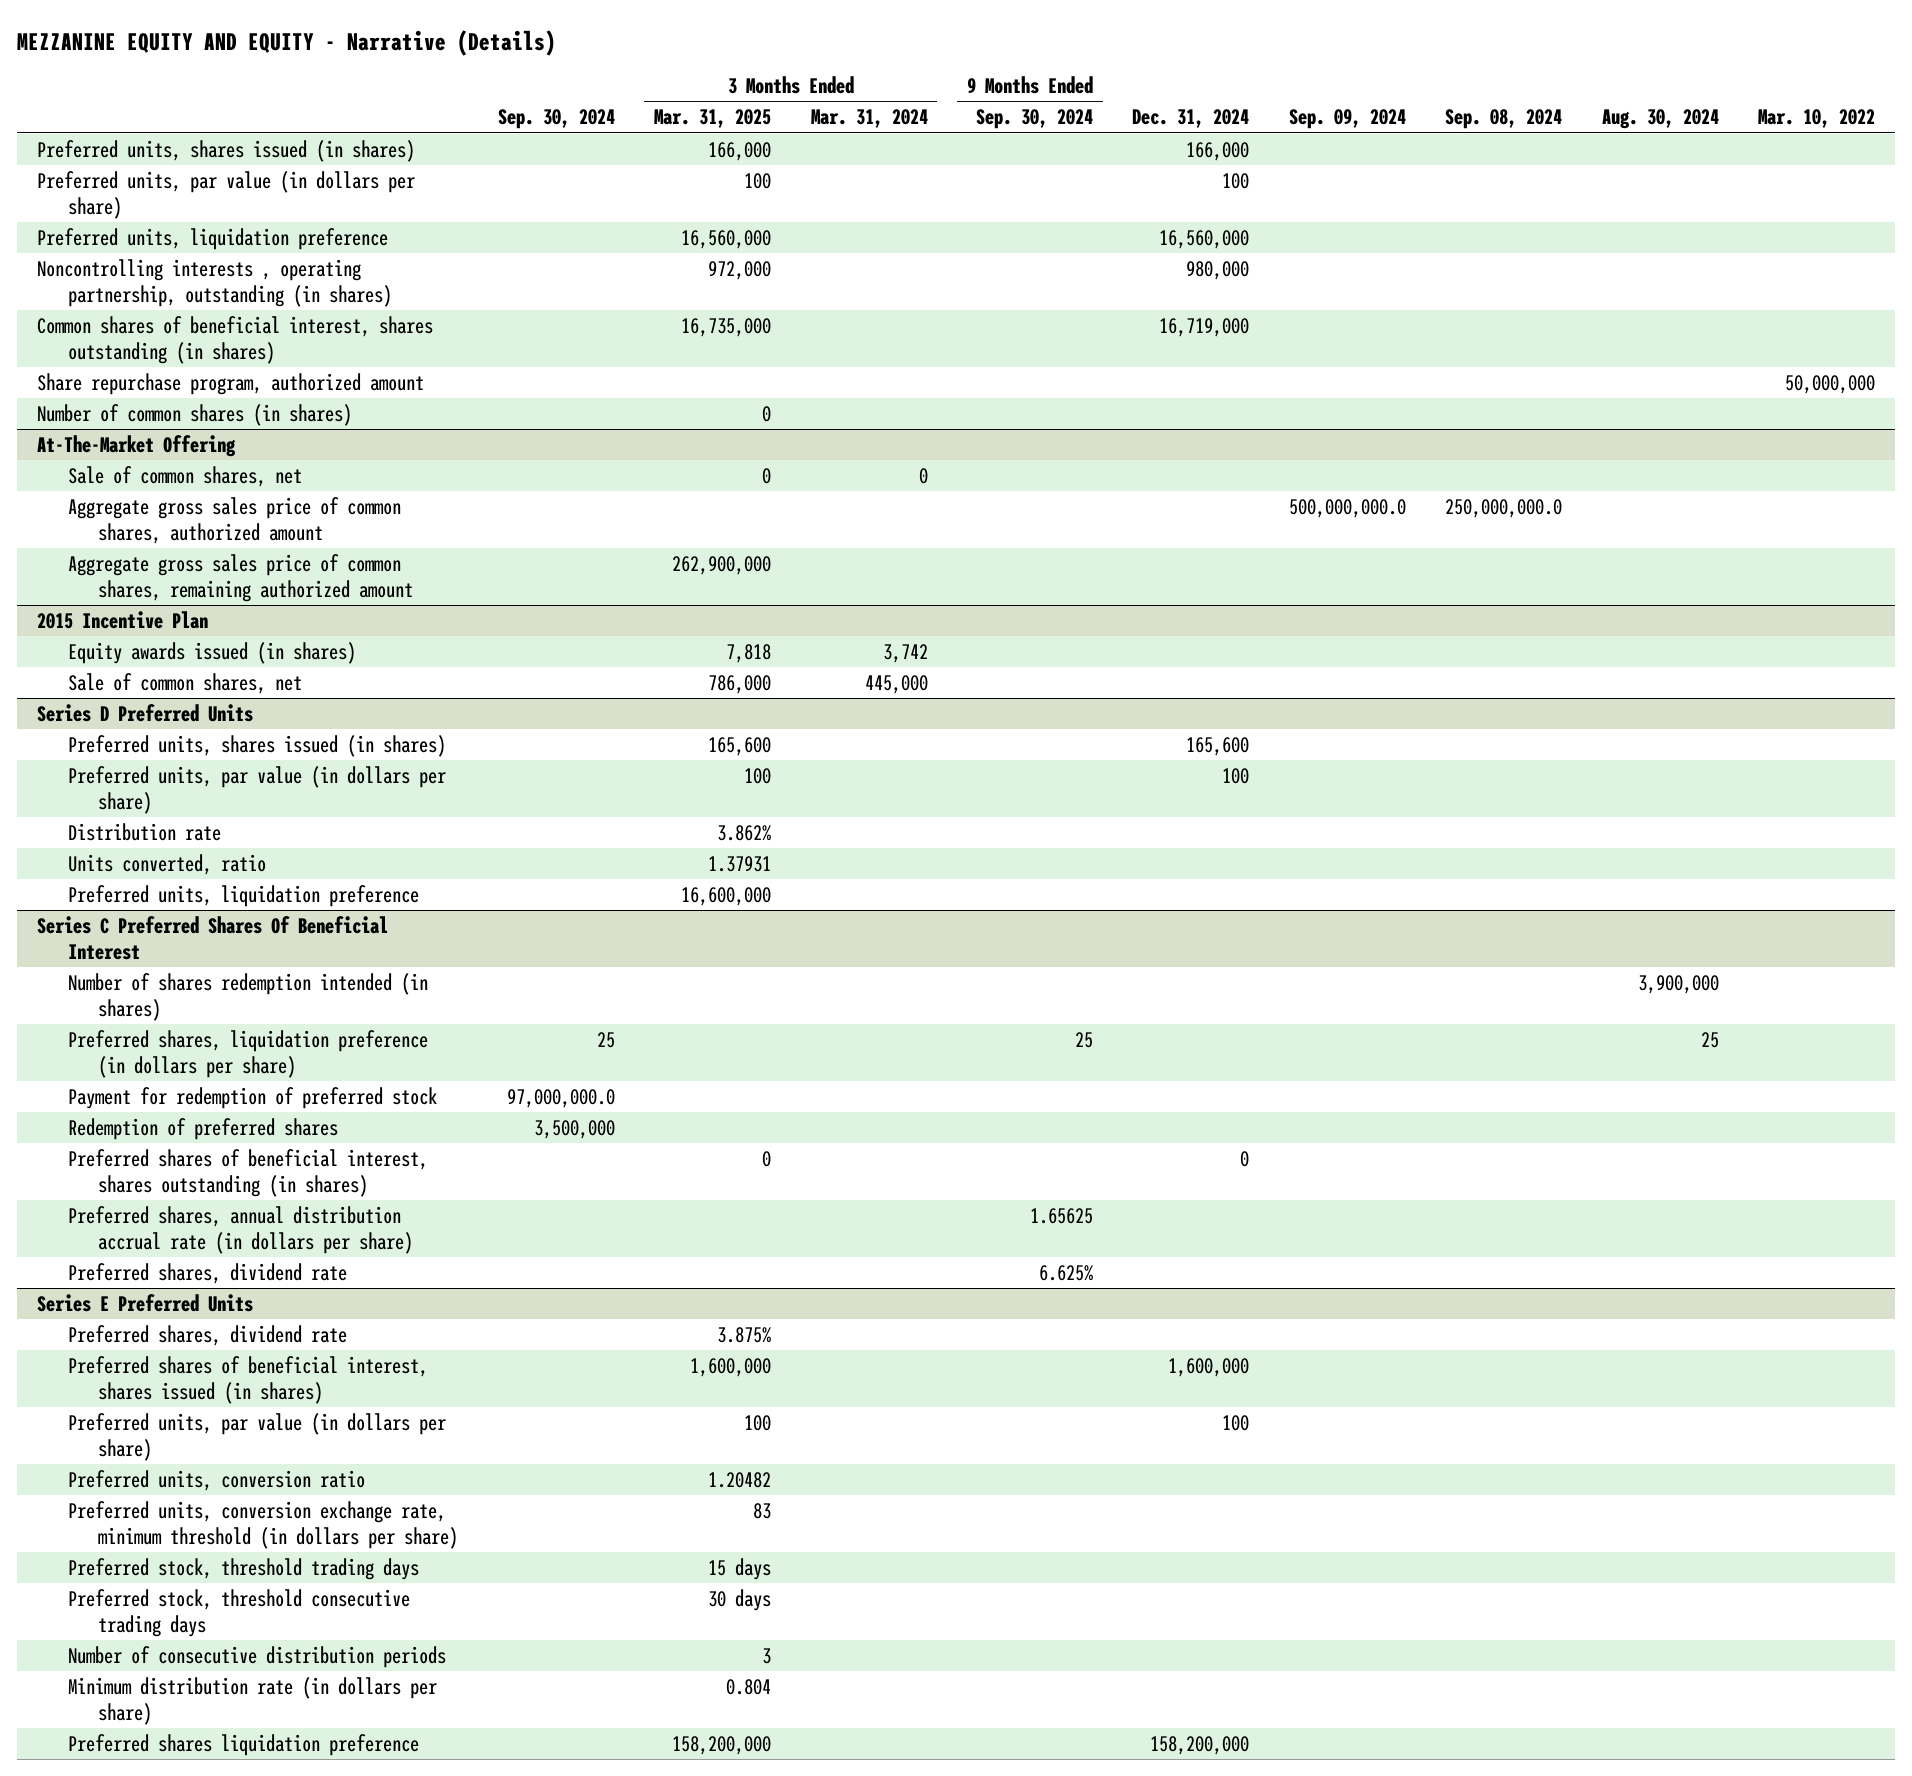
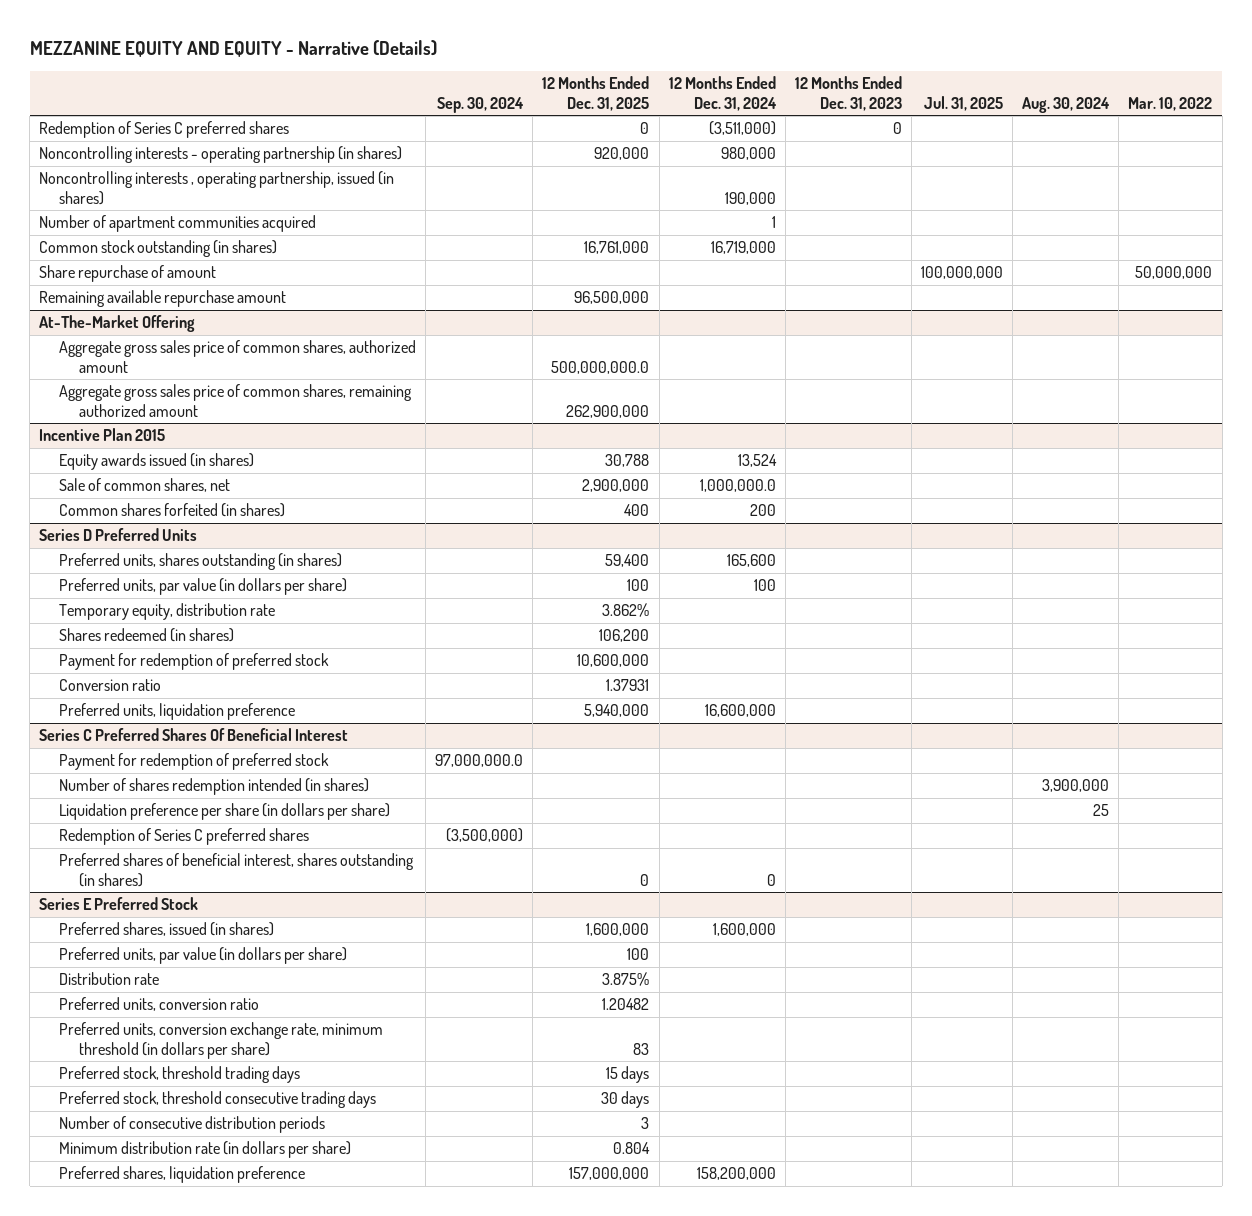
- | Sep. 30, 2024 | 3 Months Ended Mar. 31, 2025 | 3 Months Ended Mar. 31, 2024 | 9 Months Ended Sep. 30, 2024 | Dec. 31, 2024 | Sep. 09, 2024 | Sep. 08, 2024 | Aug. 30, 2024 | Mar. 10, 2022
+ | Sep. 30, 2024 | 12 Months Ended Dec. 31, 2025 | 12 Months Ended Dec. 31, 2024 | 12 Months Ended Dec. 31, 2023 | Jul. 31, 2025 | Aug. 30, 2024 | Mar. 10, 2022
- Preferred units, shares issued (in shares) | | 166,000 | | | 166,000 | | | |
- Preferred units, par value (in dollars per share) | | 100 | | | 100 | | | |
- Preferred units, liquidation preference | | 16,560,000 | | | 16,560,000 | | | |
- Noncontrolling interests , operating partnership, outstanding (in shares) | | 972,000 | | | 980,000 | | | |
- Common shares of beneficial interest, shares outstanding (in shares) | | 16,735,000 | | | 16,719,000 | | | |
- Share repurchase program, authorized amount | | | | | | | | | 50,000,000
- Number of common shares (in shares) | | 0 | | | | | | |
+ Redemption of Series C preferred shares | | 0 | (3,511,000) | 0 | | |
+ Noncontrolling interests - operating partnership (in shares) | | 920,000 | 980,000 | | | |
+ Noncontrolling interests , operating partnership, issued (in shares) | | | 190,000 | | | |
+ Number of apartment communities acquired | | | 1 | | | |
+ Common stock outstanding (in shares) | | 16,761,000 | 16,719,000 | | | |
+ Share repurchase of amount | | | | | 100,000,000 | | 50,000,000
+ Remaining available repurchase amount | | 96,500,000 | | | | |
@ At-The-Market Offering
- Sale of common shares, net | | 0 | 0 | | | | | |
- 2015 Incentive Plan
+ Incentive Plan 2015
+ Common shares forfeited (in shares) | | 400 | 200 | | | |
@ Series D Preferred Units
- Preferred units, shares issued (in shares) | | 165,600 | | | 165,600 | | | |
+ Preferred units, shares outstanding (in shares) | | 59,400 | 165,600 | | | |
- Distribution rate | | 3.862% | | | | | | |
- Units converted, ratio | | 1.37931 | | | | | | |
+ Temporary equity, distribution rate | | 3.862% | | | | |
+ Shares redeemed (in shares) | | 106,200 | | | | |
+ Payment for redemption of preferred stock | | 10,600,000 | | | | |
+ Conversion ratio | | 1.37931 | | | | |
@ Series C Preferred Shares Of Beneficial Interest
- Preferred shares, liquidation preference (in dollars per share) | 25 | | | 25 | | | | 25 |
- Redemption of preferred shares | 3,500,000 | | | | | | | |
moved down: Number of shares redemption intended (in shares) | | | | | | 3,900,000 |
+ Liquidation preference per share (in dollars per share) | | | | | | 25 |
+ Redemption of Series C preferred shares | (3,500,000) | | | | | |
- Preferred shares, annual distribution accrual rate (in dollars per share) | | | | 1.65625 | | | | |
- Preferred shares, dividend rate | | | | 6.625% | | | | |
- Series E Preferred Units
- Preferred shares, dividend rate | | 3.875% | | | | | | |
- Preferred shares of beneficial interest, shares issued (in shares) | | 1,600,000 | | | 1,600,000 | | | |
+ Series E Preferred Stock
+ Preferred shares, issued (in shares) | | 1,600,000 | 1,600,000 | | | |
+ Distribution rate | | 3.875% | | | | |
- Preferred shares liquidation preference | | 158,200,000 | | | 158,200,000 | | | |
+ Preferred shares, liquidation preference | | 157,000,000 | 158,200,000 | | | |

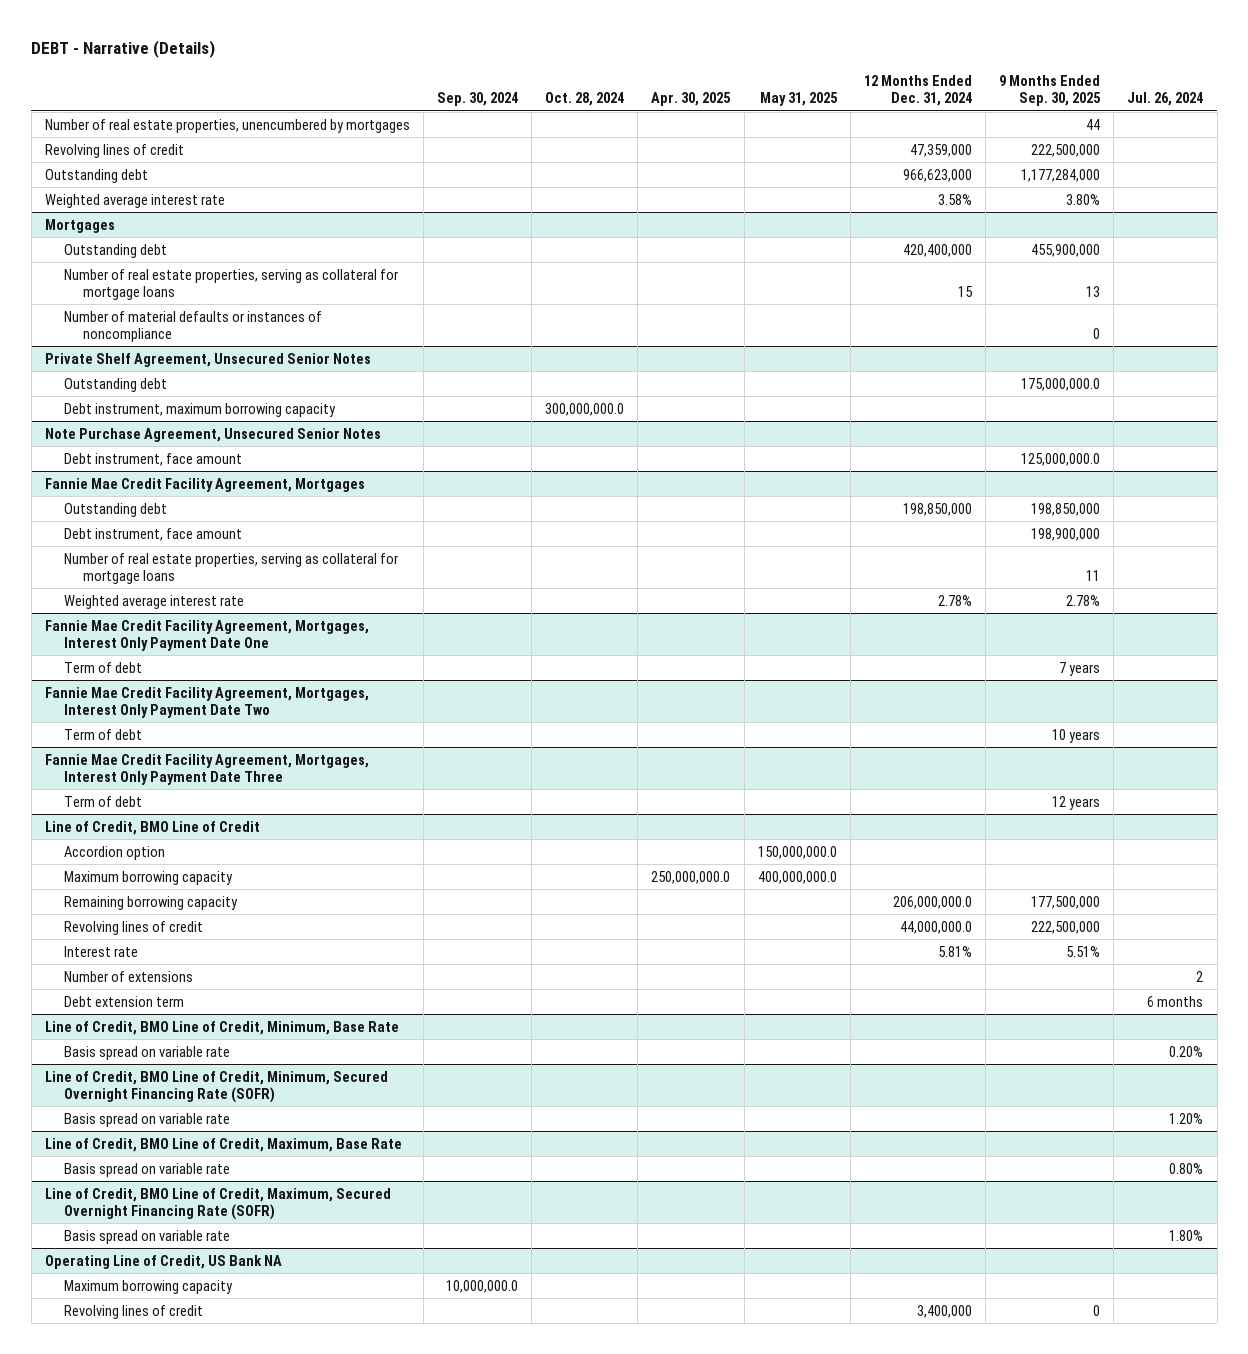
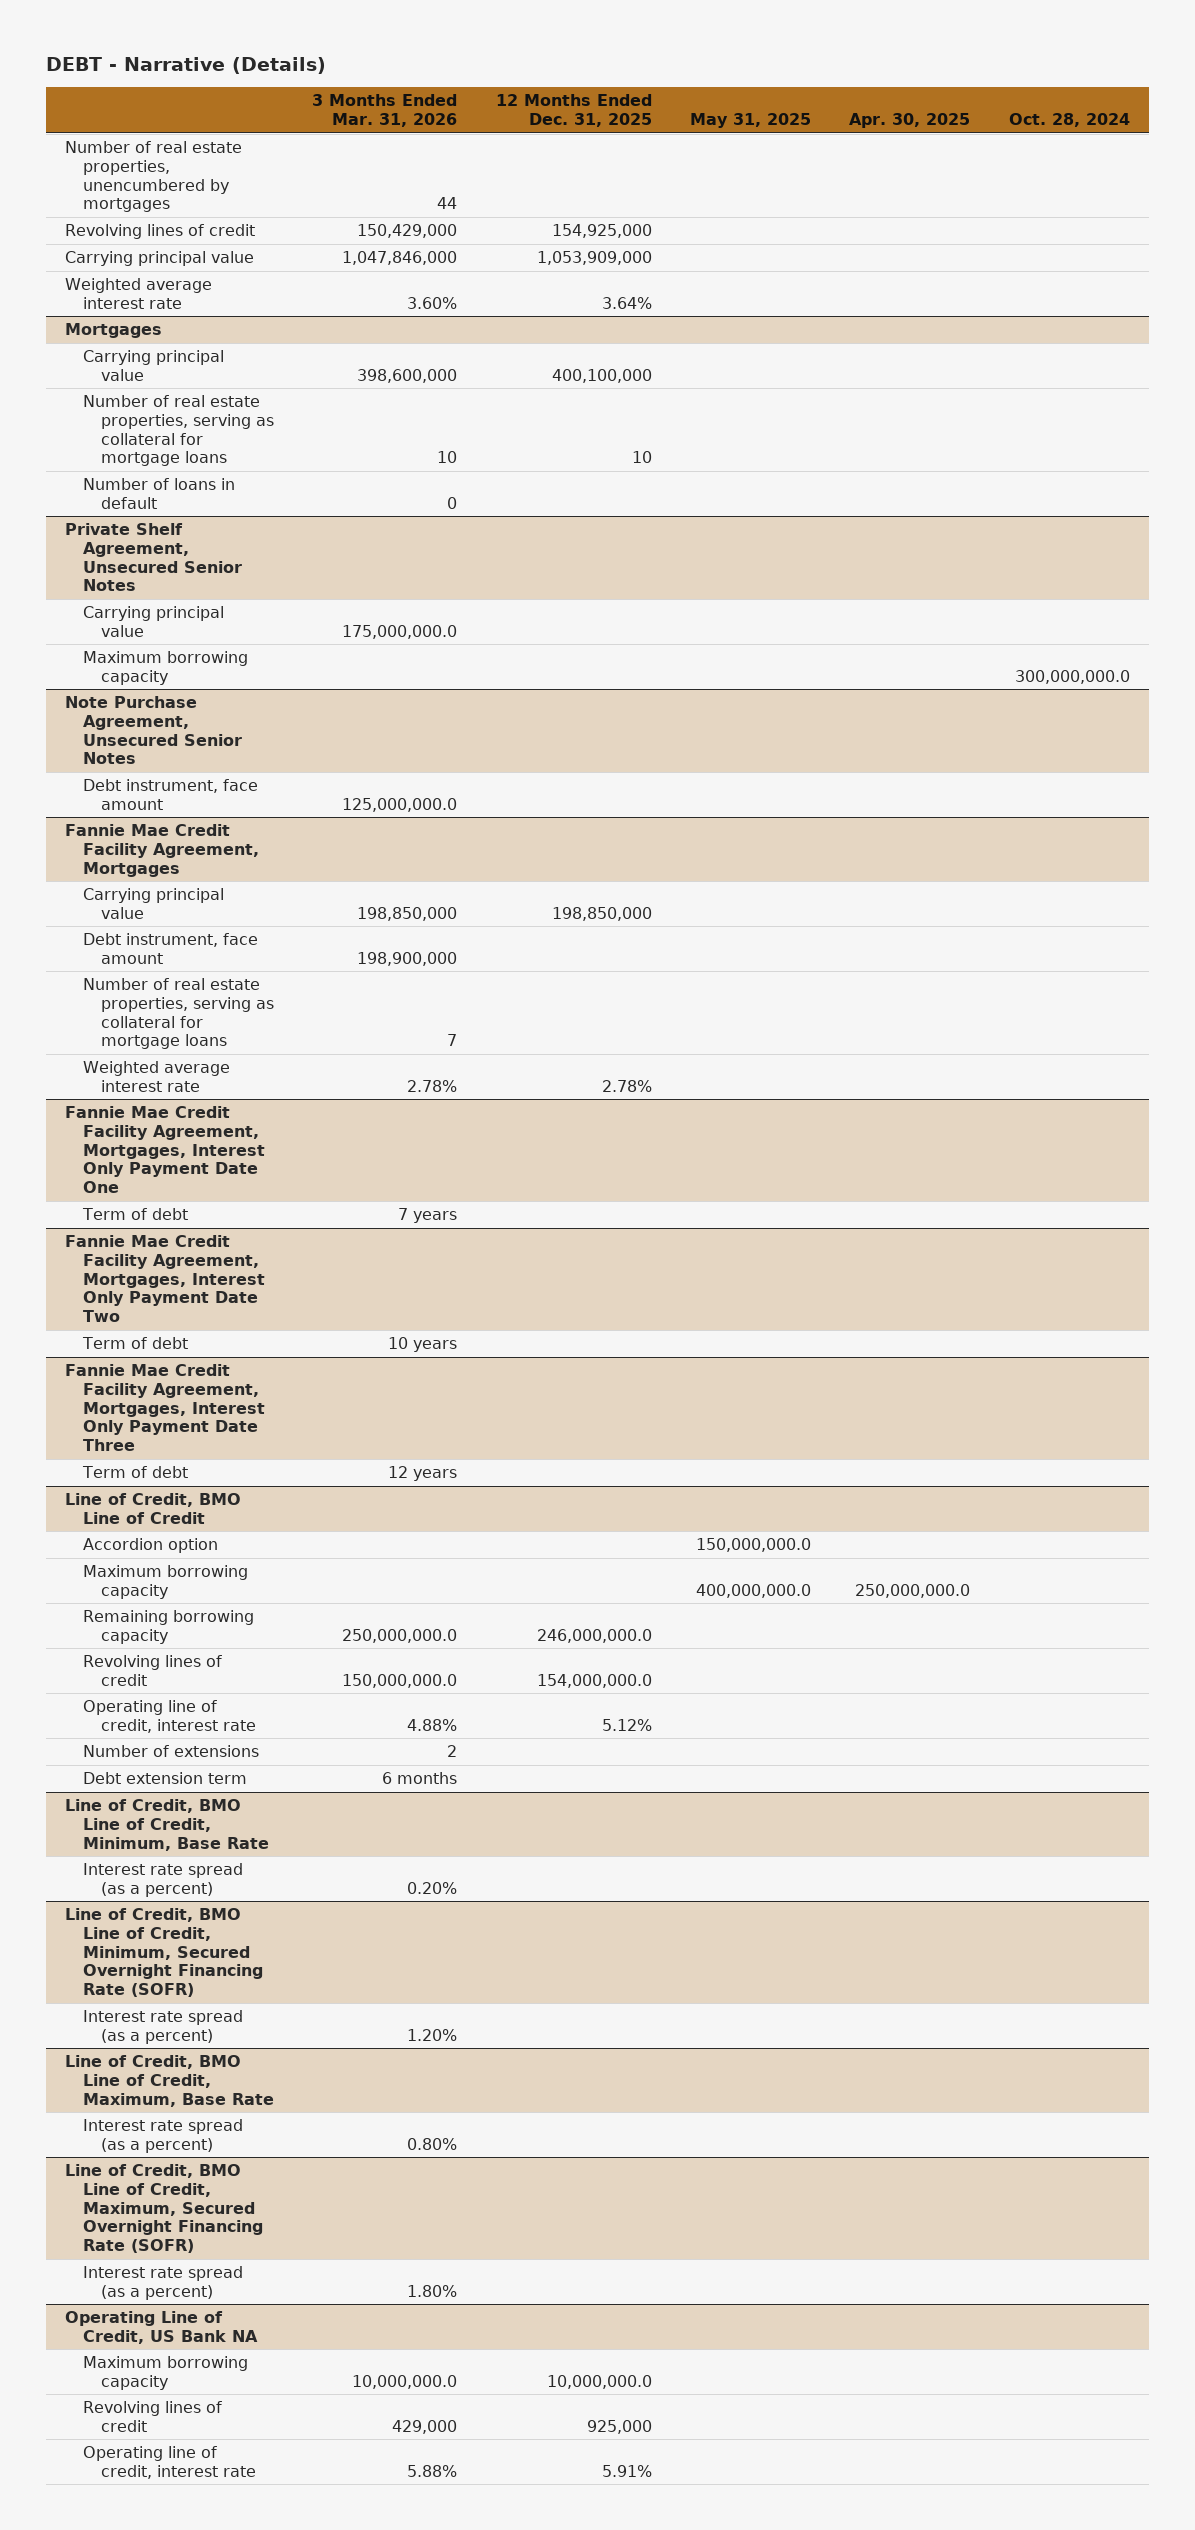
- | Sep. 30, 2024 | Oct. 28, 2024 | Apr. 30, 2025 | May 31, 2025 | 12 Months Ended Dec. 31, 2024 | 9 Months Ended Sep. 30, 2025 | Jul. 26, 2024
+ | 3 Months Ended Mar. 31, 2026 | 12 Months Ended Dec. 31, 2025 | May 31, 2025 | Apr. 30, 2025 | Oct. 28, 2024
- Outstanding debt | | | | | 966,623,000 | 1,177,284,000 |
+ Carrying principal value | 1,047,846,000 | 1,053,909,000 | | |
@ Mortgages
- Outstanding debt | | | | | 420,400,000 | 455,900,000 |
+ Carrying principal value | 398,600,000 | 400,100,000 | | |
- Number of material defaults or instances of noncompliance | | | | | | 0 |
+ Number of loans in default | 0 | | | |
@ Private Shelf Agreement, Unsecured Senior Notes
- Outstanding debt | | | | | | 175,000,000.0 |
- Debt instrument, maximum borrowing capacity | | 300,000,000.0 | | | | |
+ Carrying principal value | 175,000,000.0 | | | |
+ Maximum borrowing capacity | | | | | 300,000,000.0
@ Fannie Mae Credit Facility Agreement, Mortgages
- Outstanding debt | | | | | 198,850,000 | 198,850,000 |
+ Carrying principal value | 198,850,000 | 198,850,000 | | |
@ Line of Credit, BMO Line of Credit
- Interest rate | | | | | 5.81% | 5.51% |
+ Operating line of credit, interest rate | 4.88% | 5.12% | | |
@ Line of Credit, BMO Line of Credit, Minimum, Base Rate
- Basis spread on variable rate | | | | | | | 0.20%
+ Interest rate spread (as a percent) | 0.20% | | | |
@ Line of Credit, BMO Line of Credit, Minimum, Secured Overnight Financing Rate (SOFR)
- Basis spread on variable rate | | | | | | | 1.20%
+ Interest rate spread (as a percent) | 1.20% | | | |
@ Line of Credit, BMO Line of Credit, Maximum, Base Rate
- Basis spread on variable rate | | | | | | | 0.80%
+ Interest rate spread (as a percent) | 0.80% | | | |
@ Line of Credit, BMO Line of Credit, Maximum, Secured Overnight Financing Rate (SOFR)
- Basis spread on variable rate | | | | | | | 1.80%
+ Interest rate spread (as a percent) | 1.80% | | | |
@ Operating Line of Credit, US Bank NA
+ Operating line of credit, interest rate | 5.88% | 5.91% | | |

